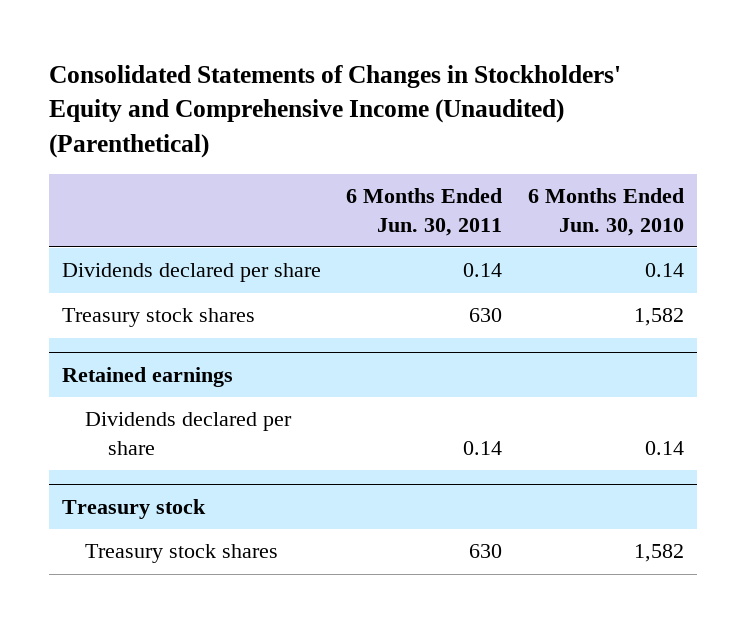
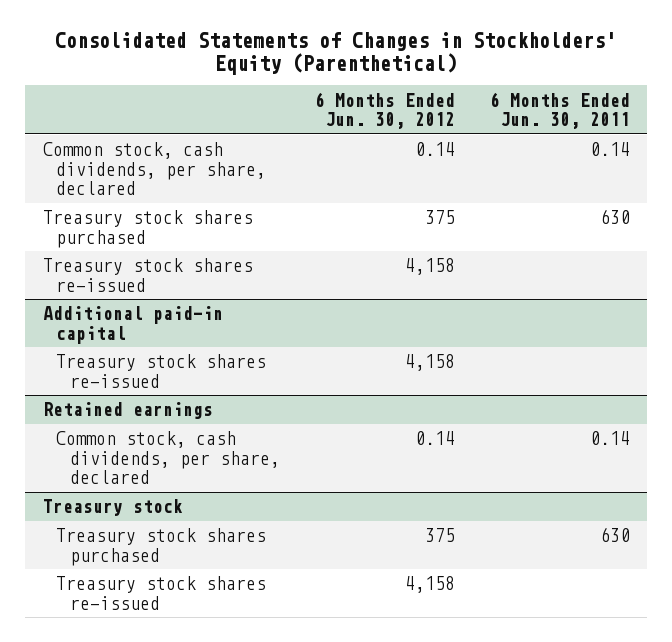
- Consolidated Statements of Changes in Stockholders' Equity and Comprehensive Income (Unaudited) (Parenthetical)
+ Consolidated Statements of Changes in Stockholders' Equity (Parenthetical)
- | 6 Months Ended Jun. 30, 2011 | 6 Months Ended Jun. 30, 2010
+ | 6 Months Ended Jun. 30, 2012 | 6 Months Ended Jun. 30, 2011
- Dividends declared per share | 0.14 | 0.14
- Treasury stock shares | 630 | 1,582
+ Common stock, cash dividends, per share, declared | 0.14 | 0.14
+ Treasury stock shares purchased | 375 | 630
+ Treasury stock shares re-issued | 4,158 |
+ Additional paid-in capital
+ Treasury stock shares re-issued | 4,158 |
@ Retained earnings
- Dividends declared per share | 0.14 | 0.14
+ Common stock, cash dividends, per share, declared | 0.14 | 0.14
@ Treasury stock
- Treasury stock shares | 630 | 1,582
+ Treasury stock shares purchased | 375 | 630
+ Treasury stock shares re-issued | 4,158 |

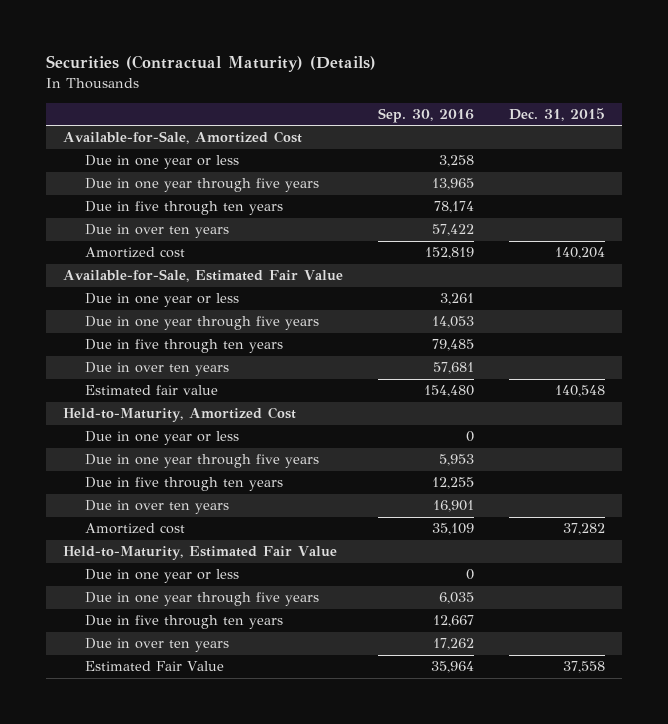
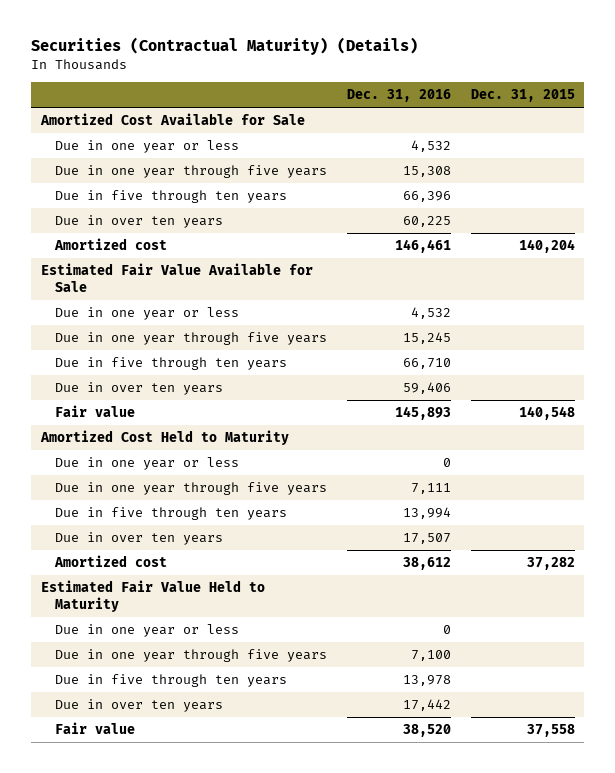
- | Sep. 30, 2016 | Dec. 31, 2015
+ | Dec. 31, 2016 | Dec. 31, 2015
- Available-for-Sale, Amortized Cost
+ Amortized Cost Available for Sale
- Available-for-Sale, Estimated Fair Value
+ Estimated Fair Value Available for Sale
- Estimated fair value | 154,480 | 140,548
- Held-to-Maturity, Amortized Cost
+ Fair value | 145,893 | 140,548
+ Amortized Cost Held to Maturity
- Held-to-Maturity, Estimated Fair Value
+ Estimated Fair Value Held to Maturity
- Estimated Fair Value | 35,964 | 37,558
+ Fair value | 38,520 | 37,558

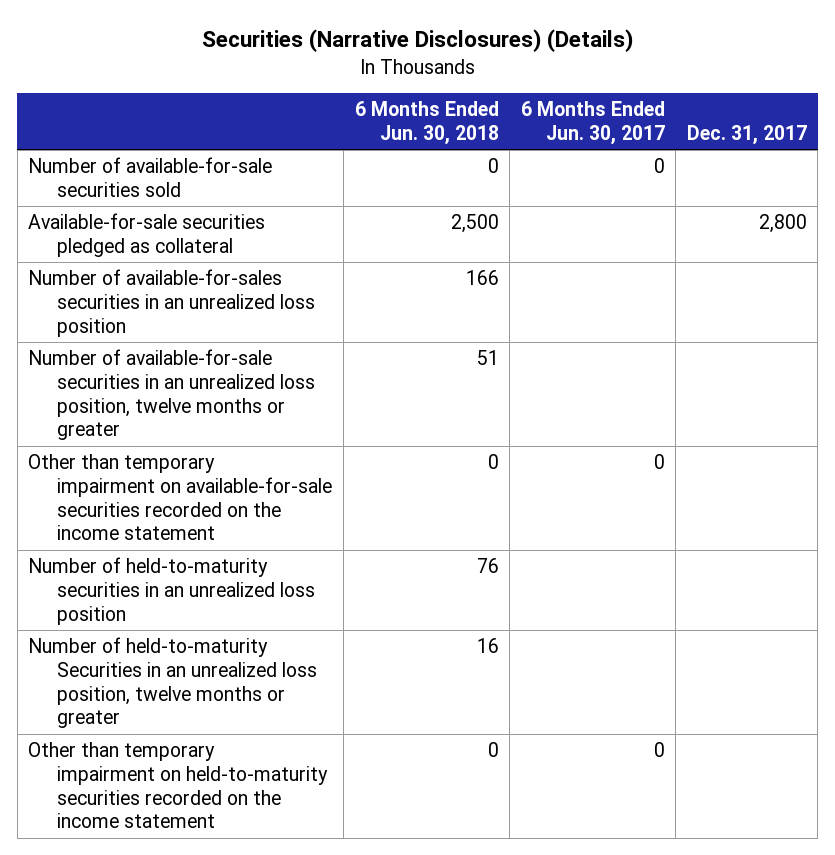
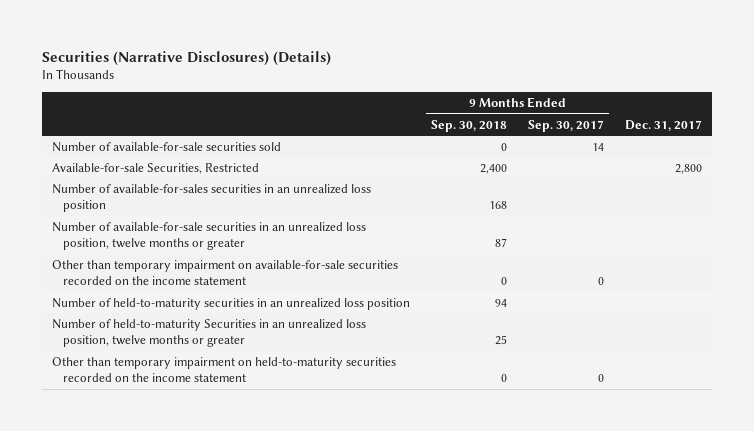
- | 6 Months Ended Jun. 30, 2018 | 6 Months Ended Jun. 30, 2017 | Dec. 31, 2017
+ | 9 Months Ended Sep. 30, 2018 | 9 Months Ended Sep. 30, 2017 | Dec. 31, 2017
- Available-for-sale securities pledged as collateral | 2,500 | | 2,800
+ Available-for-sale Securities, Restricted | 2,400 | | 2,800

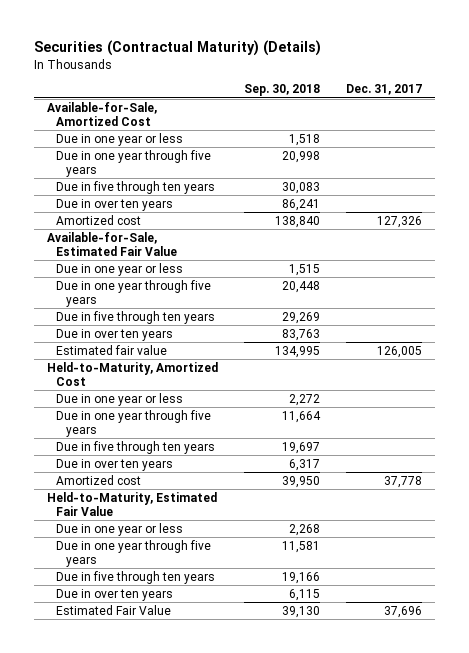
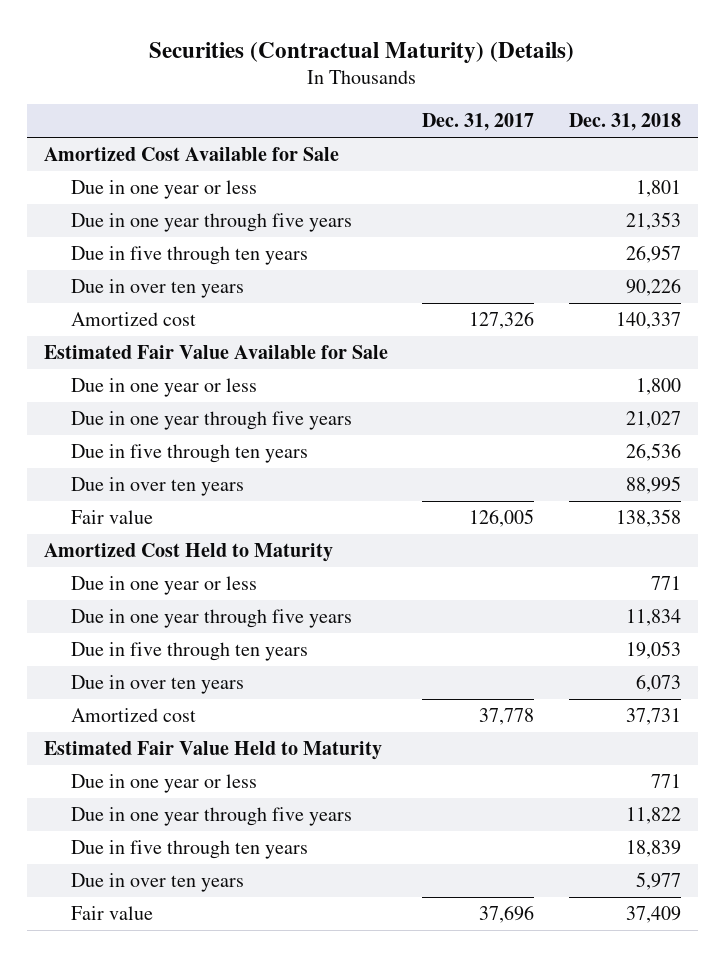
- | Sep. 30, 2018 | Dec. 31, 2017
+ | Dec. 31, 2017 | Dec. 31, 2018
- Available-for-Sale, Amortized Cost
+ Amortized Cost Available for Sale
- Available-for-Sale, Estimated Fair Value
+ Estimated Fair Value Available for Sale
- Estimated fair value | 134,995 | 126,005
- Held-to-Maturity, Amortized Cost
+ Fair value | 126,005 | 138,358
+ Amortized Cost Held to Maturity
- Held-to-Maturity, Estimated Fair Value
+ Estimated Fair Value Held to Maturity
- Estimated Fair Value | 39,130 | 37,696
+ Fair value | 37,696 | 37,409

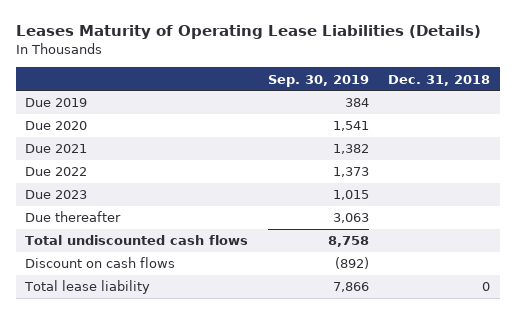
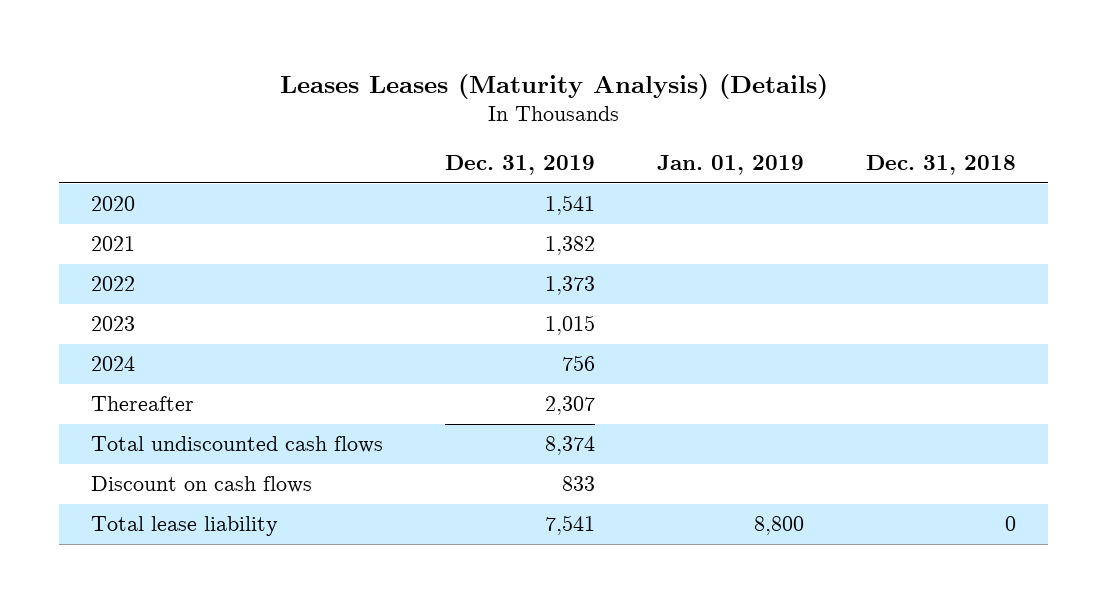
- Leases Maturity of Operating Lease Liabilities (Details)
+ Leases Leases (Maturity Analysis) (Details)
- | Sep. 30, 2019 | Dec. 31, 2018
+ | Dec. 31, 2019 | Jan. 01, 2019 | Dec. 31, 2018
- Due 2019 | 384 |
- Due 2020 | 1,541 |
- Due 2021 | 1,382 |
- Due 2022 | 1,373 |
- Due 2023 | 1,015 |
- Due thereafter | 3,063 |
+ 2020 | 1,541 | |
+ 2021 | 1,382 | |
+ 2022 | 1,373 | |
+ 2023 | 1,015 | |
+ 2024 | 756 | |
+ Thereafter | 2,307 | |

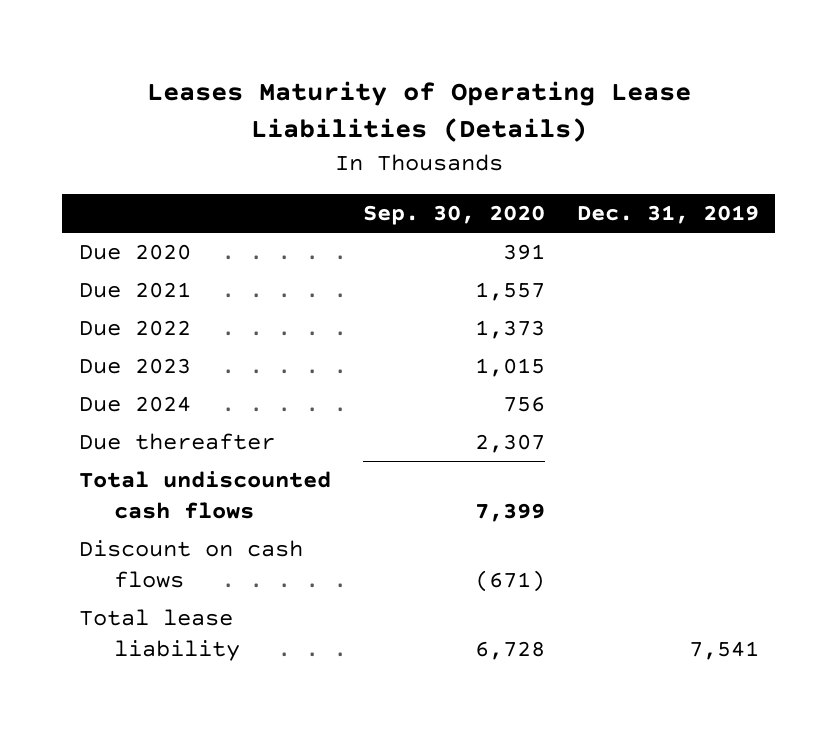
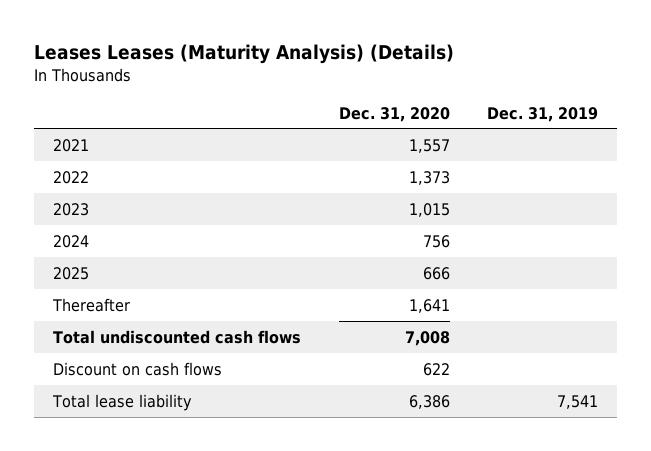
- Leases Maturity of Operating Lease Liabilities (Details)
+ Leases Leases (Maturity Analysis) (Details)
- | Sep. 30, 2020 | Dec. 31, 2019
+ | Dec. 31, 2020 | Dec. 31, 2019
- Due 2020 | 391 |
- Due 2021 | 1,557 |
- Due 2022 | 1,373 |
- Due 2023 | 1,015 |
- Due 2024 | 756 |
- Due thereafter | 2,307 |
+ 2021 | 1,557 |
+ 2022 | 1,373 |
+ 2023 | 1,015 |
+ 2024 | 756 |
+ 2025 | 666 |
+ Thereafter | 1,641 |

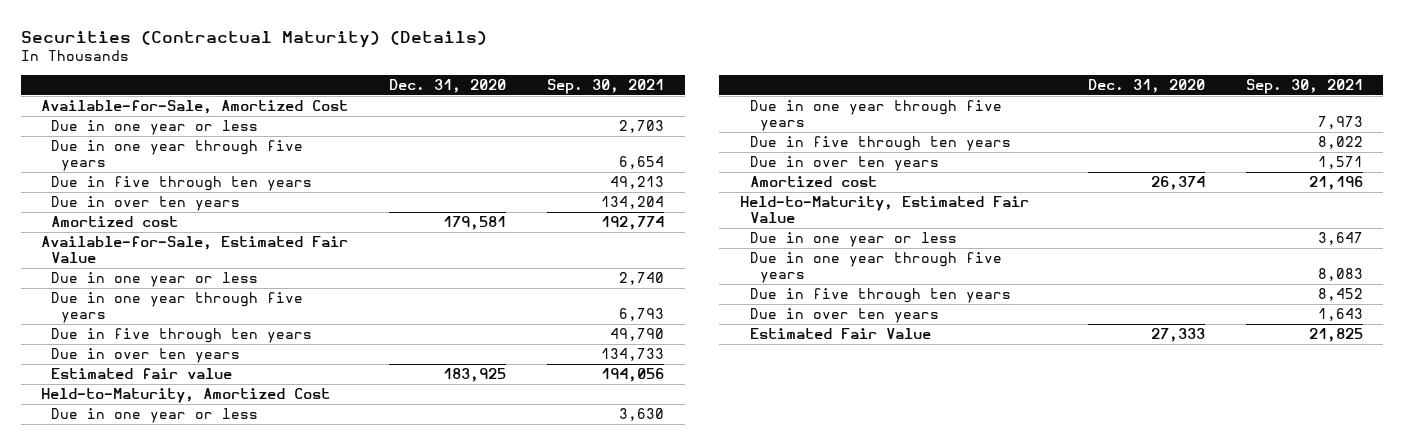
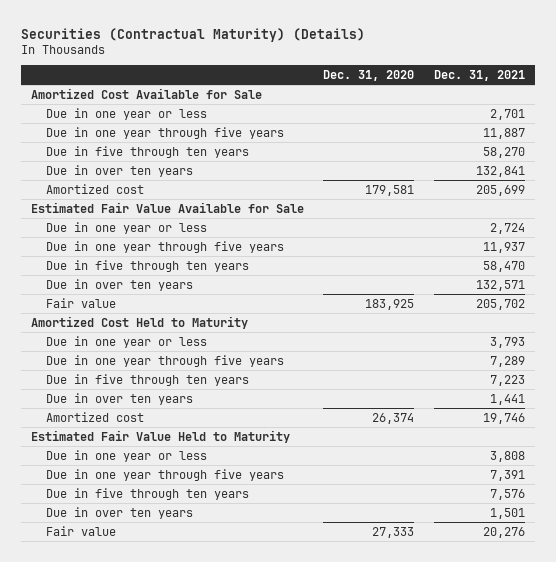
- | Dec. 31, 2020 | Sep. 30, 2021
+ | Dec. 31, 2020 | Dec. 31, 2021
- Available-for-Sale, Amortized Cost
+ Amortized Cost Available for Sale
- Available-for-Sale, Estimated Fair Value
+ Estimated Fair Value Available for Sale
- Estimated fair value | 183,925 | 194,056
- Held-to-Maturity, Amortized Cost
+ Fair value | 183,925 | 205,702
+ Amortized Cost Held to Maturity
- Held-to-Maturity, Estimated Fair Value
+ Estimated Fair Value Held to Maturity
- Estimated Fair Value | 27,333 | 21,825
+ Fair value | 27,333 | 20,276

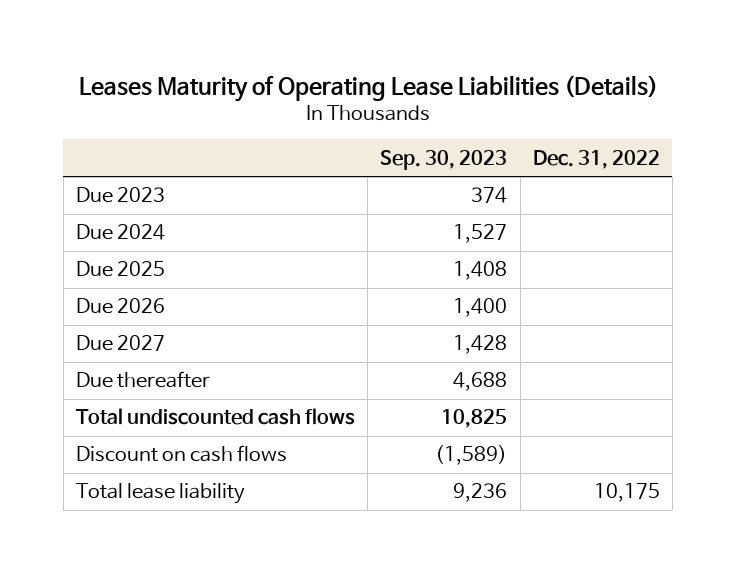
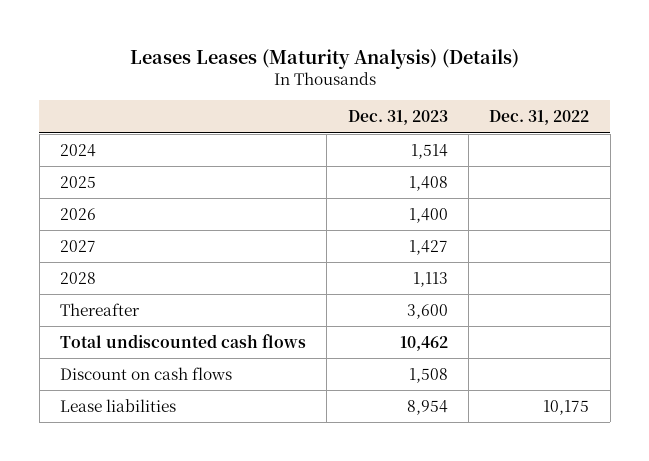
- Leases Maturity of Operating Lease Liabilities (Details)
+ Leases Leases (Maturity Analysis) (Details)
- | Sep. 30, 2023 | Dec. 31, 2022
+ | Dec. 31, 2023 | Dec. 31, 2022
- Due 2023 | 374 |
- Due 2024 | 1,527 |
- Due 2025 | 1,408 |
- Due 2026 | 1,400 |
- Due 2027 | 1,428 |
- Due thereafter | 4,688 |
+ 2024 | 1,514 |
+ 2025 | 1,408 |
+ 2026 | 1,400 |
+ 2027 | 1,427 |
+ 2028 | 1,113 |
+ Thereafter | 3,600 |
- Total lease liability | 9,236 | 10,175
+ Lease liabilities | 8,954 | 10,175

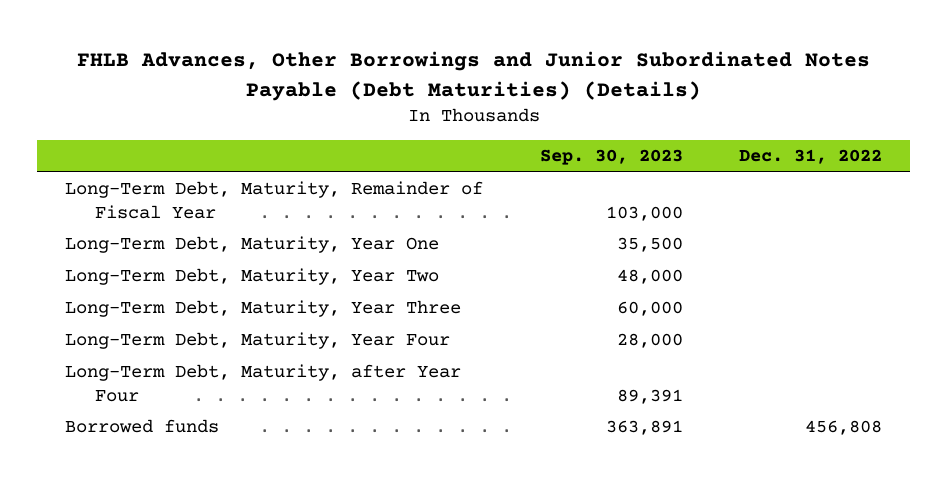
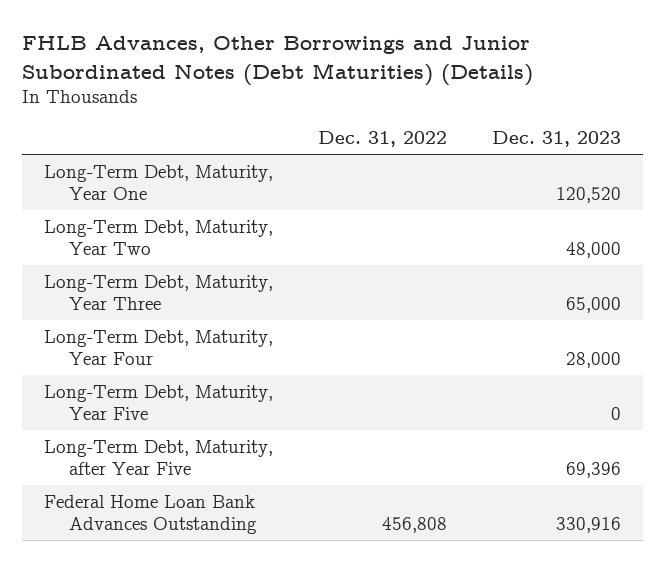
- FHLB Advances, Other Borrowings and Junior Subordinated Notes Payable (Debt Maturities) (Details)
+ FHLB Advances, Other Borrowings and Junior Subordinated Notes (Debt Maturities) (Details)
- | Sep. 30, 2023 | Dec. 31, 2022
+ | Dec. 31, 2022 | Dec. 31, 2023
- Long-Term Debt, Maturity, Remainder of Fiscal Year | 103,000 |
- Long-Term Debt, Maturity, after Year Four | 89,391 |
- Borrowed funds | 363,891 | 456,808
+ Long-Term Debt, Maturity, Year Five | | 0
+ Long-Term Debt, Maturity, after Year Five | | 69,396
+ Federal Home Loan Bank Advances Outstanding | 456,808 | 330,916

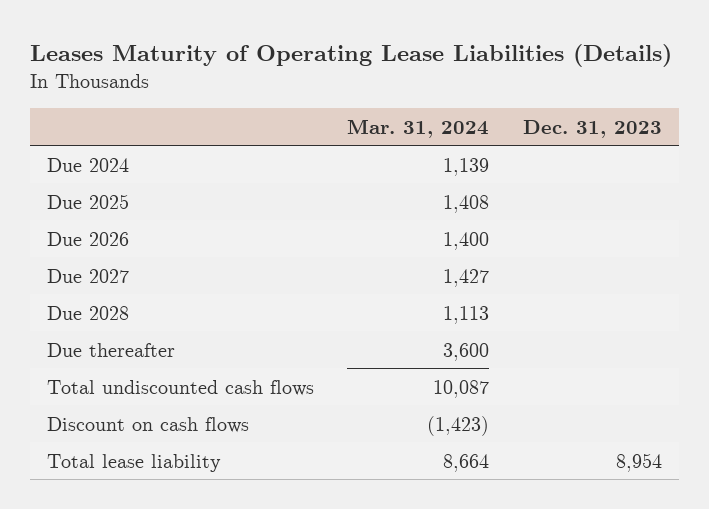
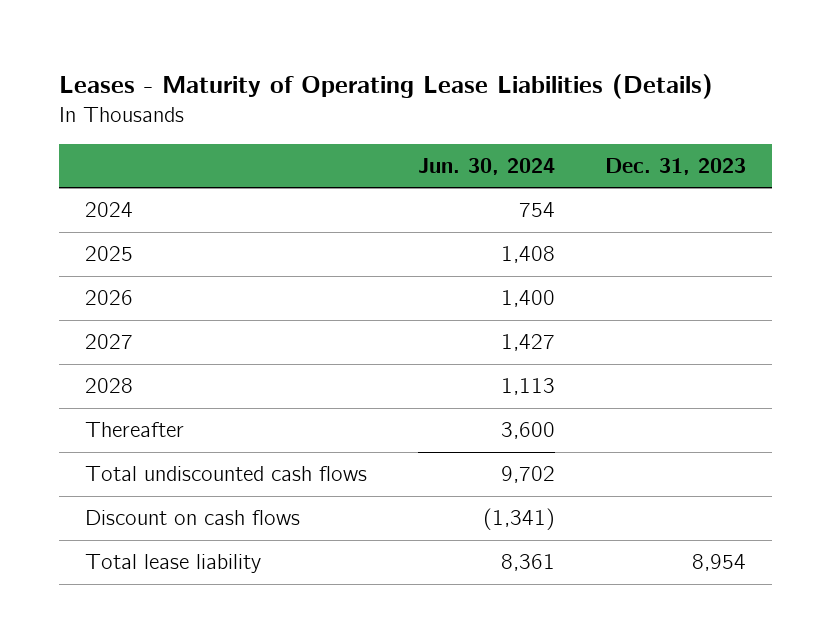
- Leases Maturity of Operating Lease Liabilities (Details)
+ Leases - Maturity of Operating Lease Liabilities (Details)
- | Mar. 31, 2024 | Dec. 31, 2023
+ | Jun. 30, 2024 | Dec. 31, 2023
- Due 2024 | 1,139 |
- Due 2025 | 1,408 |
- Due 2026 | 1,400 |
- Due 2027 | 1,427 |
- Due 2028 | 1,113 |
- Due thereafter | 3,600 |
+ 2024 | 754 |
+ 2025 | 1,408 |
+ 2026 | 1,400 |
+ 2027 | 1,427 |
+ 2028 | 1,113 |
+ Thereafter | 3,600 |

